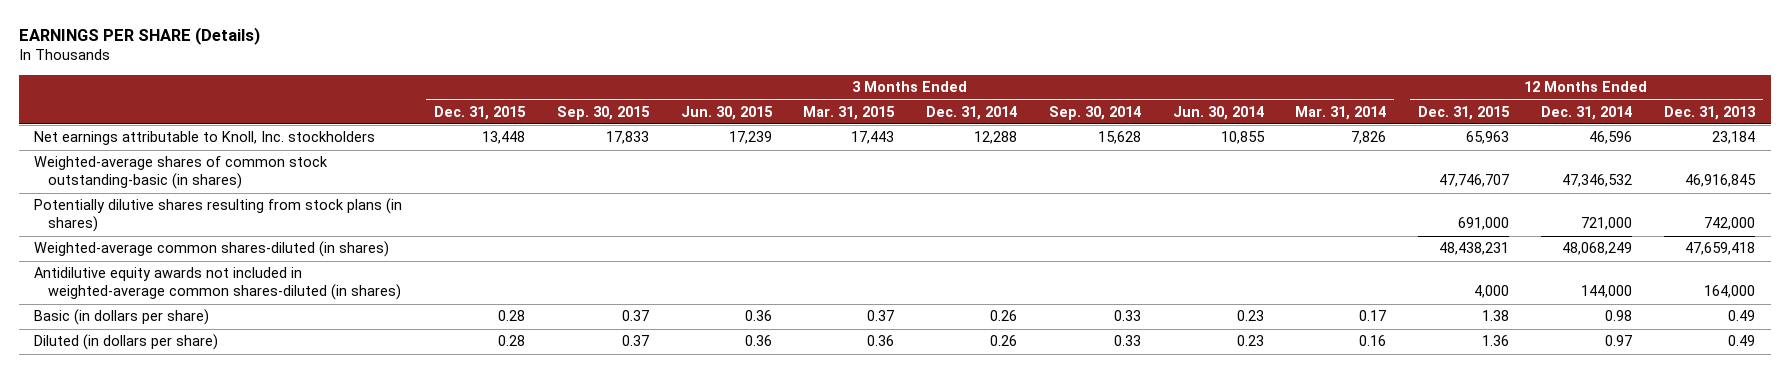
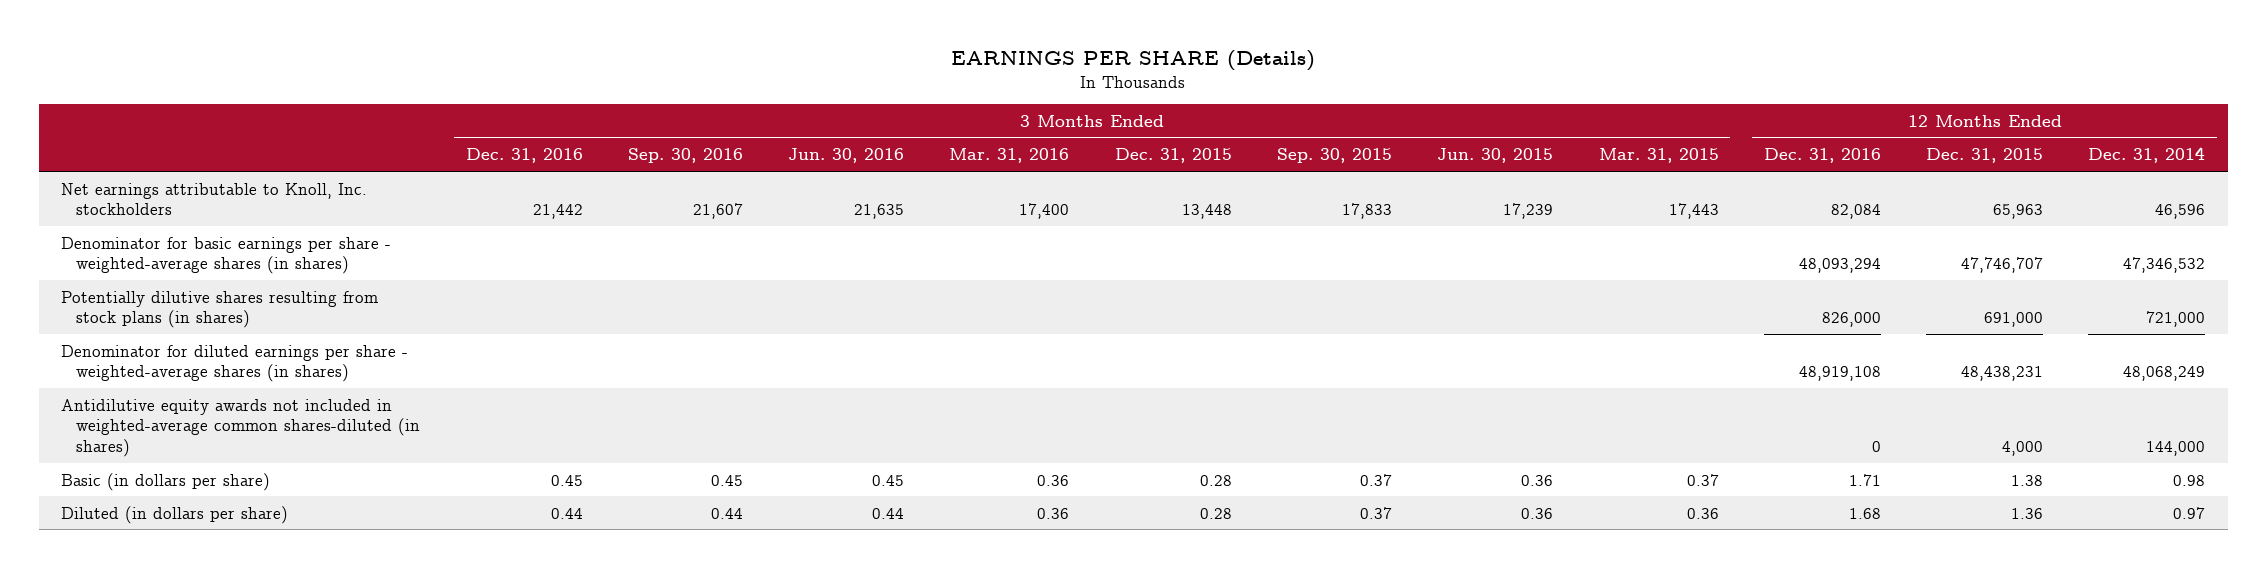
- | 3 Months Ended Dec. 31, 2015 | 3 Months Ended Sep. 30, 2015 | 3 Months Ended Jun. 30, 2015 | 3 Months Ended Mar. 31, 2015 | 3 Months Ended Dec. 31, 2014 | 3 Months Ended Sep. 30, 2014 | 3 Months Ended Jun. 30, 2014 | 3 Months Ended Mar. 31, 2014 | 12 Months Ended Dec. 31, 2015 | 12 Months Ended Dec. 31, 2014 | 12 Months Ended Dec. 31, 2013
+ | 3 Months Ended Dec. 31, 2016 | 3 Months Ended Sep. 30, 2016 | 3 Months Ended Jun. 30, 2016 | 3 Months Ended Mar. 31, 2016 | 3 Months Ended Dec. 31, 2015 | 3 Months Ended Sep. 30, 2015 | 3 Months Ended Jun. 30, 2015 | 3 Months Ended Mar. 31, 2015 | 12 Months Ended Dec. 31, 2016 | 12 Months Ended Dec. 31, 2015 | 12 Months Ended Dec. 31, 2014
- Weighted-average shares of common stock outstanding-basic (in shares) | | | | | | | | | 47,746,707 | 47,346,532 | 46,916,845
+ Denominator for basic earnings per share - weighted-average shares (in shares) | | | | | | | | | 48,093,294 | 47,746,707 | 47,346,532
- Weighted-average common shares-diluted (in shares) | | | | | | | | | 48,438,231 | 48,068,249 | 47,659,418
+ Denominator for diluted earnings per share - weighted-average shares (in shares) | | | | | | | | | 48,919,108 | 48,438,231 | 48,068,249

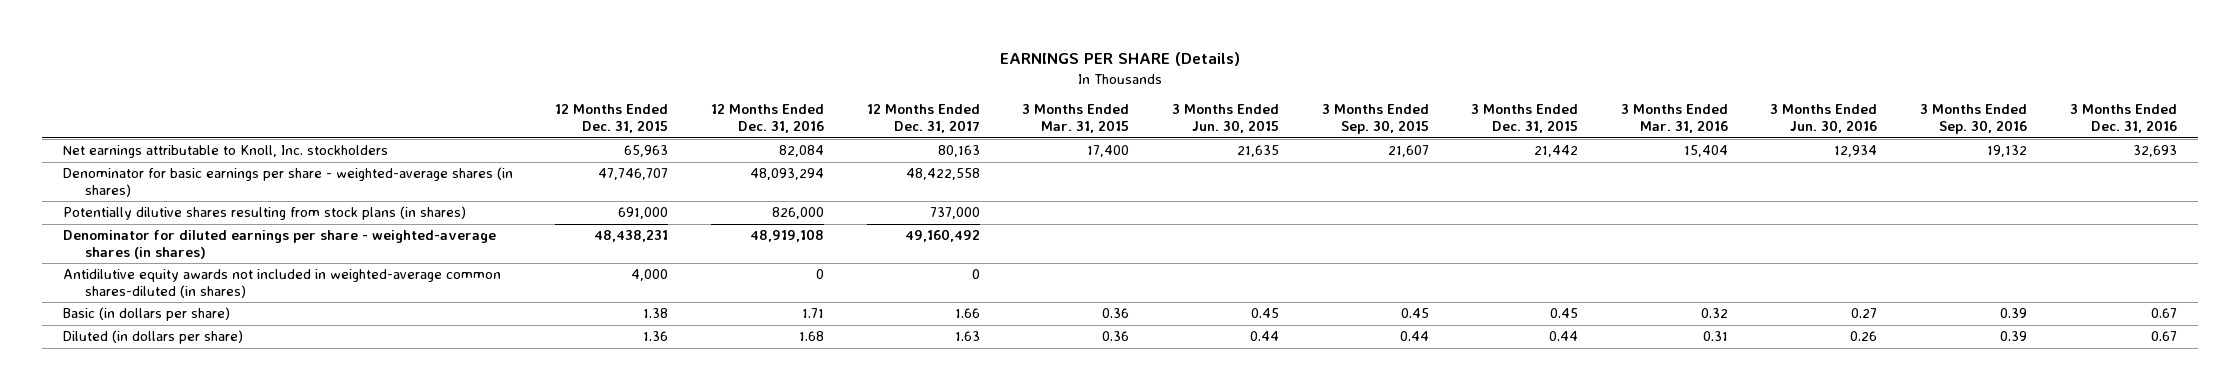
- | 3 Months Ended Dec. 31, 2016 | 3 Months Ended Sep. 30, 2016 | 3 Months Ended Jun. 30, 2016 | 3 Months Ended Mar. 31, 2016 | 3 Months Ended Dec. 31, 2015 | 3 Months Ended Sep. 30, 2015 | 3 Months Ended Jun. 30, 2015 | 3 Months Ended Mar. 31, 2015 | 12 Months Ended Dec. 31, 2016 | 12 Months Ended Dec. 31, 2015 | 12 Months Ended Dec. 31, 2014
+ | 12 Months Ended Dec. 31, 2015 | 12 Months Ended Dec. 31, 2016 | 12 Months Ended Dec. 31, 2017 | 3 Months Ended Mar. 31, 2015 | 3 Months Ended Jun. 30, 2015 | 3 Months Ended Sep. 30, 2015 | 3 Months Ended Dec. 31, 2015 | 3 Months Ended Mar. 31, 2016 | 3 Months Ended Jun. 30, 2016 | 3 Months Ended Sep. 30, 2016 | 3 Months Ended Dec. 31, 2016
- Net earnings attributable to Knoll, Inc. stockholders | 21,442 | 21,607 | 21,635 | 17,400 | 13,448 | 17,833 | 17,239 | 17,443 | 82,084 | 65,963 | 46,596
+ Net earnings attributable to Knoll, Inc. stockholders | 65,963 | 82,084 | 80,163 | 17,400 | 21,635 | 21,607 | 21,442 | 15,404 | 12,934 | 19,132 | 32,693
- Basic (in dollars per share) | 0.45 | 0.45 | 0.45 | 0.36 | 0.28 | 0.37 | 0.36 | 0.37 | 1.71 | 1.38 | 0.98
- Diluted (in dollars per share) | 0.44 | 0.44 | 0.44 | 0.36 | 0.28 | 0.37 | 0.36 | 0.36 | 1.68 | 1.36 | 0.97
+ Basic (in dollars per share) | 1.38 | 1.71 | 1.66 | 0.36 | 0.45 | 0.45 | 0.45 | 0.32 | 0.27 | 0.39 | 0.67
+ Diluted (in dollars per share) | 1.36 | 1.68 | 1.63 | 0.36 | 0.44 | 0.44 | 0.44 | 0.31 | 0.26 | 0.39 | 0.67

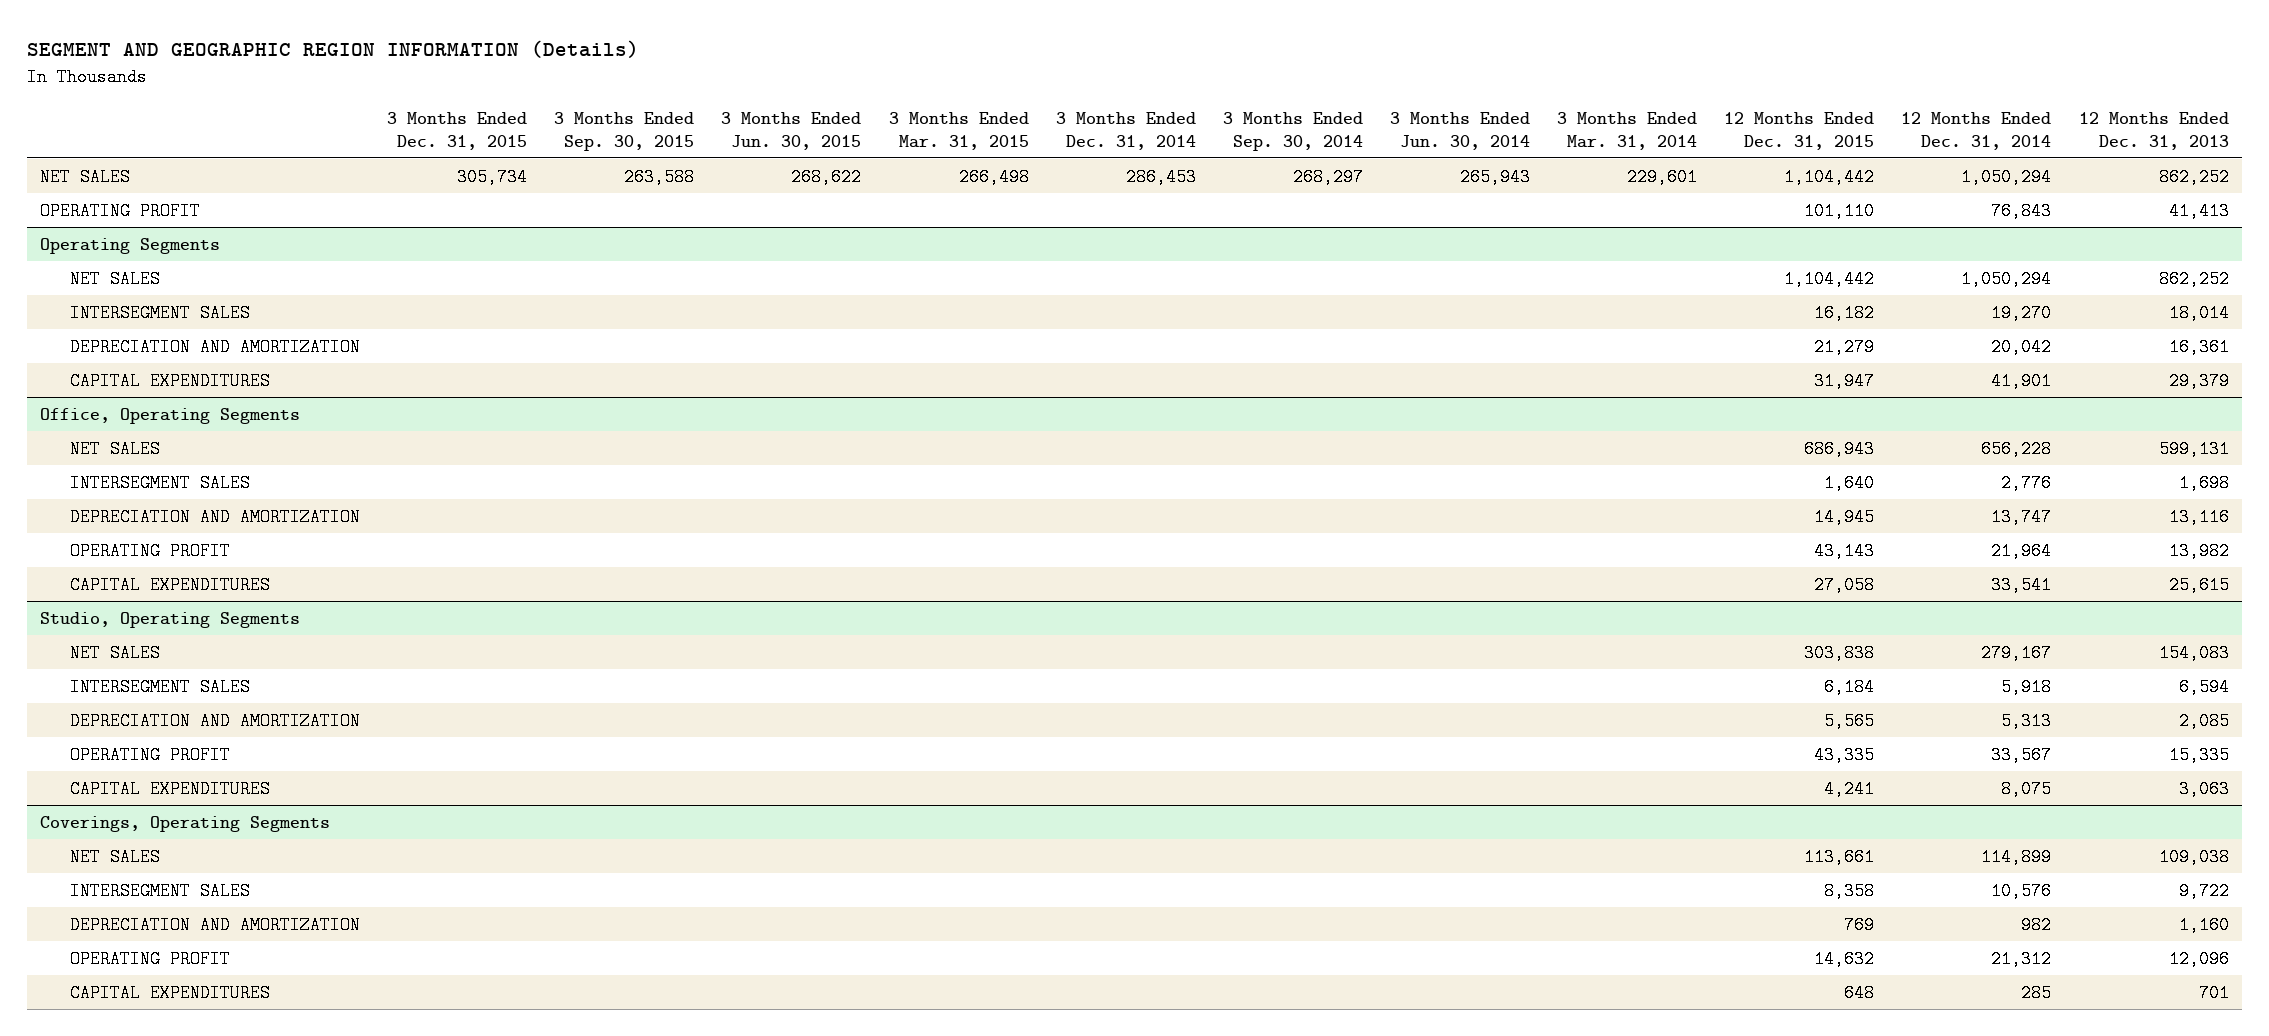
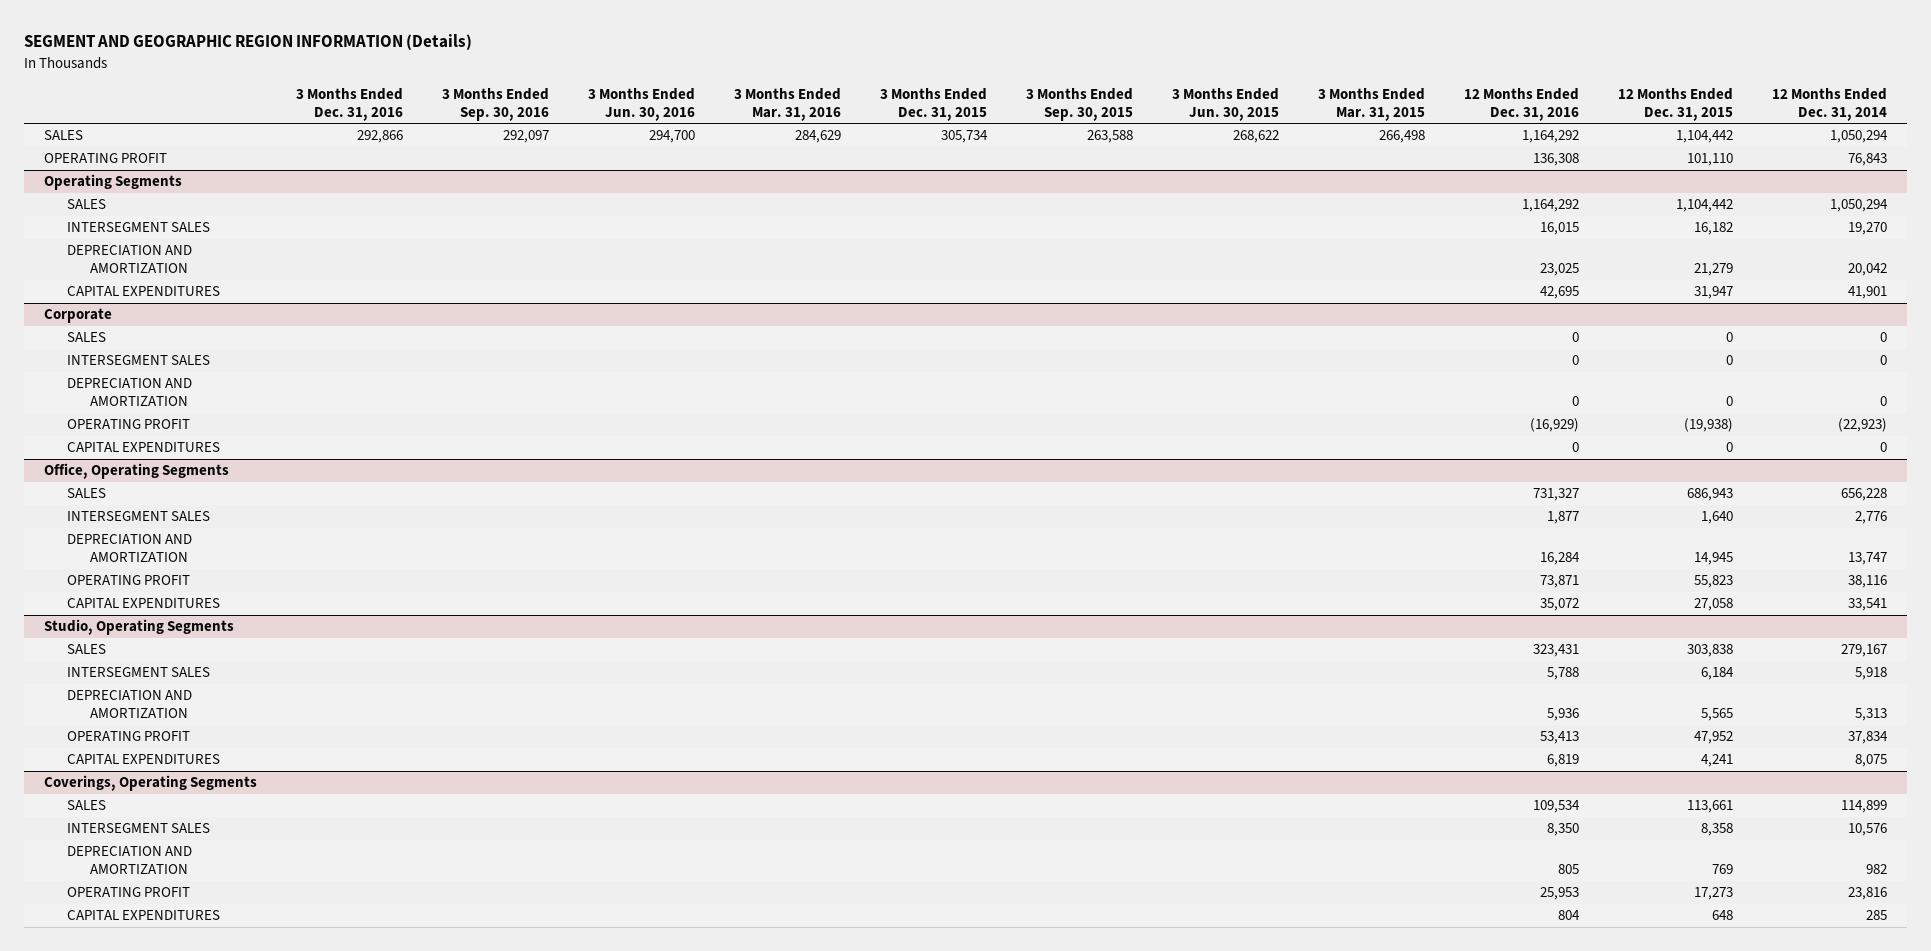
- | 3 Months Ended Dec. 31, 2015 | 3 Months Ended Sep. 30, 2015 | 3 Months Ended Jun. 30, 2015 | 3 Months Ended Mar. 31, 2015 | 3 Months Ended Dec. 31, 2014 | 3 Months Ended Sep. 30, 2014 | 3 Months Ended Jun. 30, 2014 | 3 Months Ended Mar. 31, 2014 | 12 Months Ended Dec. 31, 2015 | 12 Months Ended Dec. 31, 2014 | 12 Months Ended Dec. 31, 2013
+ | 3 Months Ended Dec. 31, 2016 | 3 Months Ended Sep. 30, 2016 | 3 Months Ended Jun. 30, 2016 | 3 Months Ended Mar. 31, 2016 | 3 Months Ended Dec. 31, 2015 | 3 Months Ended Sep. 30, 2015 | 3 Months Ended Jun. 30, 2015 | 3 Months Ended Mar. 31, 2015 | 12 Months Ended Dec. 31, 2016 | 12 Months Ended Dec. 31, 2015 | 12 Months Ended Dec. 31, 2014
- NET SALES | 305,734 | 263,588 | 268,622 | 266,498 | 286,453 | 268,297 | 265,943 | 229,601 | 1,104,442 | 1,050,294 | 862,252
+ SALES | 292,866 | 292,097 | 294,700 | 284,629 | 305,734 | 263,588 | 268,622 | 266,498 | 1,164,292 | 1,104,442 | 1,050,294
@ Operating Segments
- NET SALES | | | | | | | | | 1,104,442 | 1,050,294 | 862,252
+ SALES | | | | | | | | | 1,164,292 | 1,104,442 | 1,050,294
+ Corporate
+ SALES | | | | | | | | | 0 | 0 | 0
+ INTERSEGMENT SALES | | | | | | | | | 0 | 0 | 0
+ DEPRECIATION AND AMORTIZATION | | | | | | | | | 0 | 0 | 0
+ OPERATING PROFIT | | | | | | | | | (16,929) | (19,938) | (22,923)
+ CAPITAL EXPENDITURES | | | | | | | | | 0 | 0 | 0
@ Office, Operating Segments
- NET SALES | | | | | | | | | 686,943 | 656,228 | 599,131
+ SALES | | | | | | | | | 731,327 | 686,943 | 656,228
- OPERATING PROFIT | | | | | | | | | 43,143 | 21,964 | 13,982
+ OPERATING PROFIT | | | | | | | | | 73,871 | 55,823 | 38,116
@ Studio, Operating Segments
- NET SALES | | | | | | | | | 303,838 | 279,167 | 154,083
+ SALES | | | | | | | | | 323,431 | 303,838 | 279,167
- OPERATING PROFIT | | | | | | | | | 43,335 | 33,567 | 15,335
+ OPERATING PROFIT | | | | | | | | | 53,413 | 47,952 | 37,834
@ Coverings, Operating Segments
- NET SALES | | | | | | | | | 113,661 | 114,899 | 109,038
+ SALES | | | | | | | | | 109,534 | 113,661 | 114,899
- OPERATING PROFIT | | | | | | | | | 14,632 | 21,312 | 12,096
+ OPERATING PROFIT | | | | | | | | | 25,953 | 17,273 | 23,816

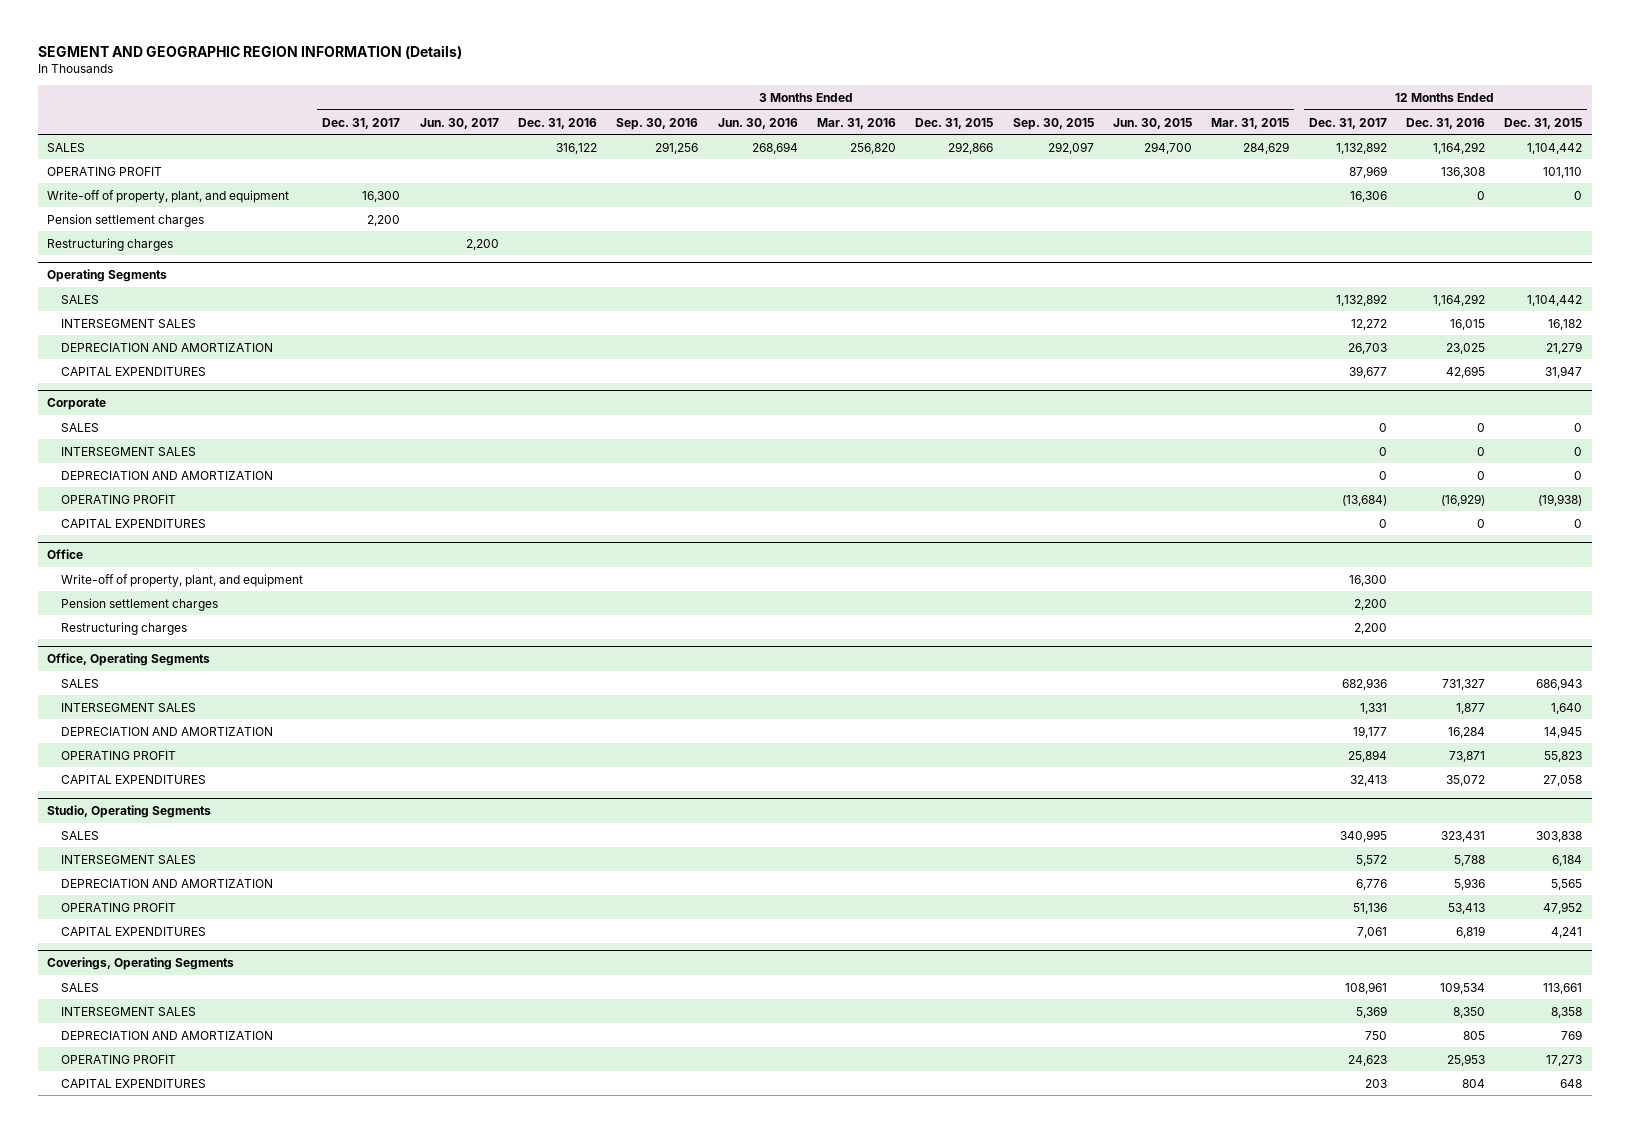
- | 3 Months Ended Dec. 31, 2016 | 3 Months Ended Sep. 30, 2016 | 3 Months Ended Jun. 30, 2016 | 3 Months Ended Mar. 31, 2016 | 3 Months Ended Dec. 31, 2015 | 3 Months Ended Sep. 30, 2015 | 3 Months Ended Jun. 30, 2015 | 3 Months Ended Mar. 31, 2015 | 12 Months Ended Dec. 31, 2016 | 12 Months Ended Dec. 31, 2015 | 12 Months Ended Dec. 31, 2014
+ | 3 Months Ended Dec. 31, 2017 | 3 Months Ended Jun. 30, 2017 | 3 Months Ended Dec. 31, 2016 | 3 Months Ended Sep. 30, 2016 | 3 Months Ended Jun. 30, 2016 | 3 Months Ended Mar. 31, 2016 | 3 Months Ended Dec. 31, 2015 | 3 Months Ended Sep. 30, 2015 | 3 Months Ended Jun. 30, 2015 | 3 Months Ended Mar. 31, 2015 | 12 Months Ended Dec. 31, 2017 | 12 Months Ended Dec. 31, 2016 | 12 Months Ended Dec. 31, 2015
- SALES | 292,866 | 292,097 | 294,700 | 284,629 | 305,734 | 263,588 | 268,622 | 266,498 | 1,164,292 | 1,104,442 | 1,050,294
+ SALES | | | 316,122 | 291,256 | 268,694 | 256,820 | 292,866 | 292,097 | 294,700 | 284,629 | 1,132,892 | 1,164,292 | 1,104,442
+ Write-off of property, plant, and equipment | 16,300 | | | | | | | | | | 16,306 | 0 | 0
+ Pension settlement charges | 2,200 | | | | | | | | | | | |
+ Restructuring charges | | 2,200 | | | | | | | | | | |
+ Office
+ Write-off of property, plant, and equipment | | | | | | | | | | | 16,300 | |
+ Pension settlement charges | | | | | | | | | | | 2,200 | |
+ Restructuring charges | | | | | | | | | | | 2,200 | |

